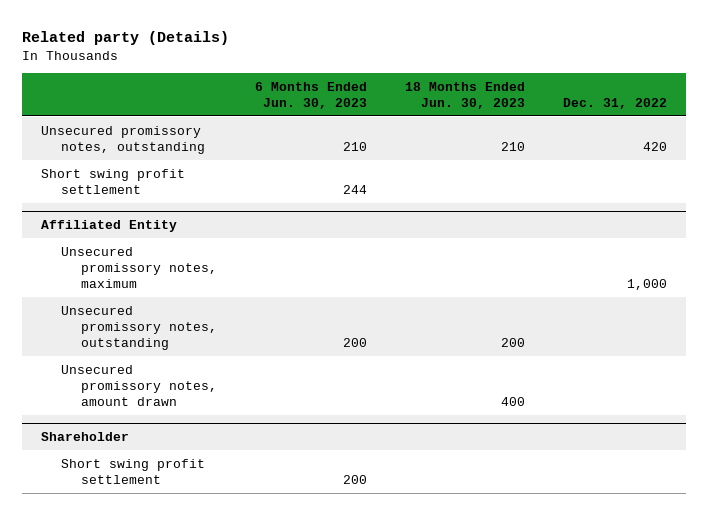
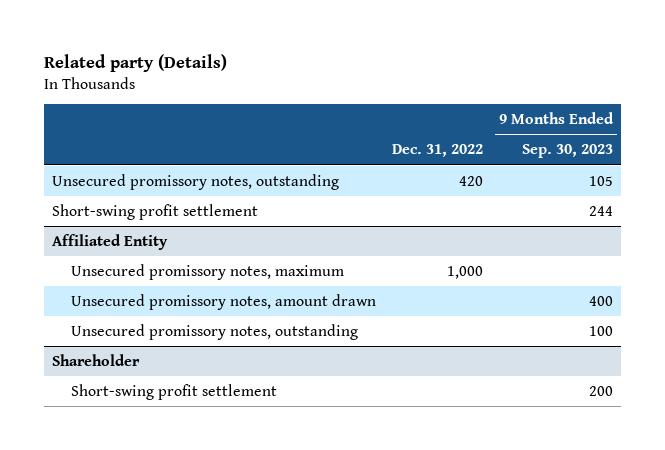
- | 6 Months Ended Jun. 30, 2023 | 18 Months Ended Jun. 30, 2023 | Dec. 31, 2022
+ | Dec. 31, 2022 | 9 Months Ended Sep. 30, 2023
- Short swing profit settlement | 244 | |
+ Short-swing profit settlement | | 244
@ Affiliated Entity
moved down: Unsecured promissory notes, outstanding | | 100
@ Shareholder
- Short swing profit settlement | 200 | |
+ Short-swing profit settlement | | 200

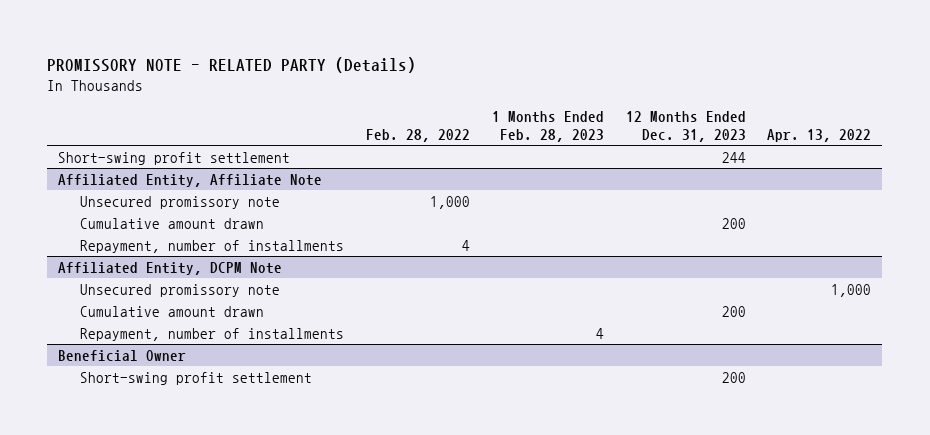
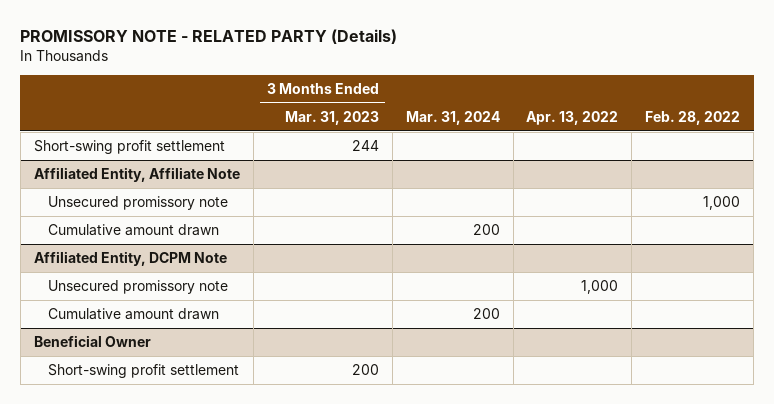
- | Feb. 28, 2022 | 1 Months Ended Feb. 28, 2023 | 12 Months Ended Dec. 31, 2023 | Apr. 13, 2022
+ | 3 Months Ended Mar. 31, 2023 | Mar. 31, 2024 | Apr. 13, 2022 | Feb. 28, 2022
@ Affiliated Entity, Affiliate Note
- Repayment, number of installments | 4 | | |
@ Affiliated Entity, DCPM Note
- Repayment, number of installments | | 4 | |

